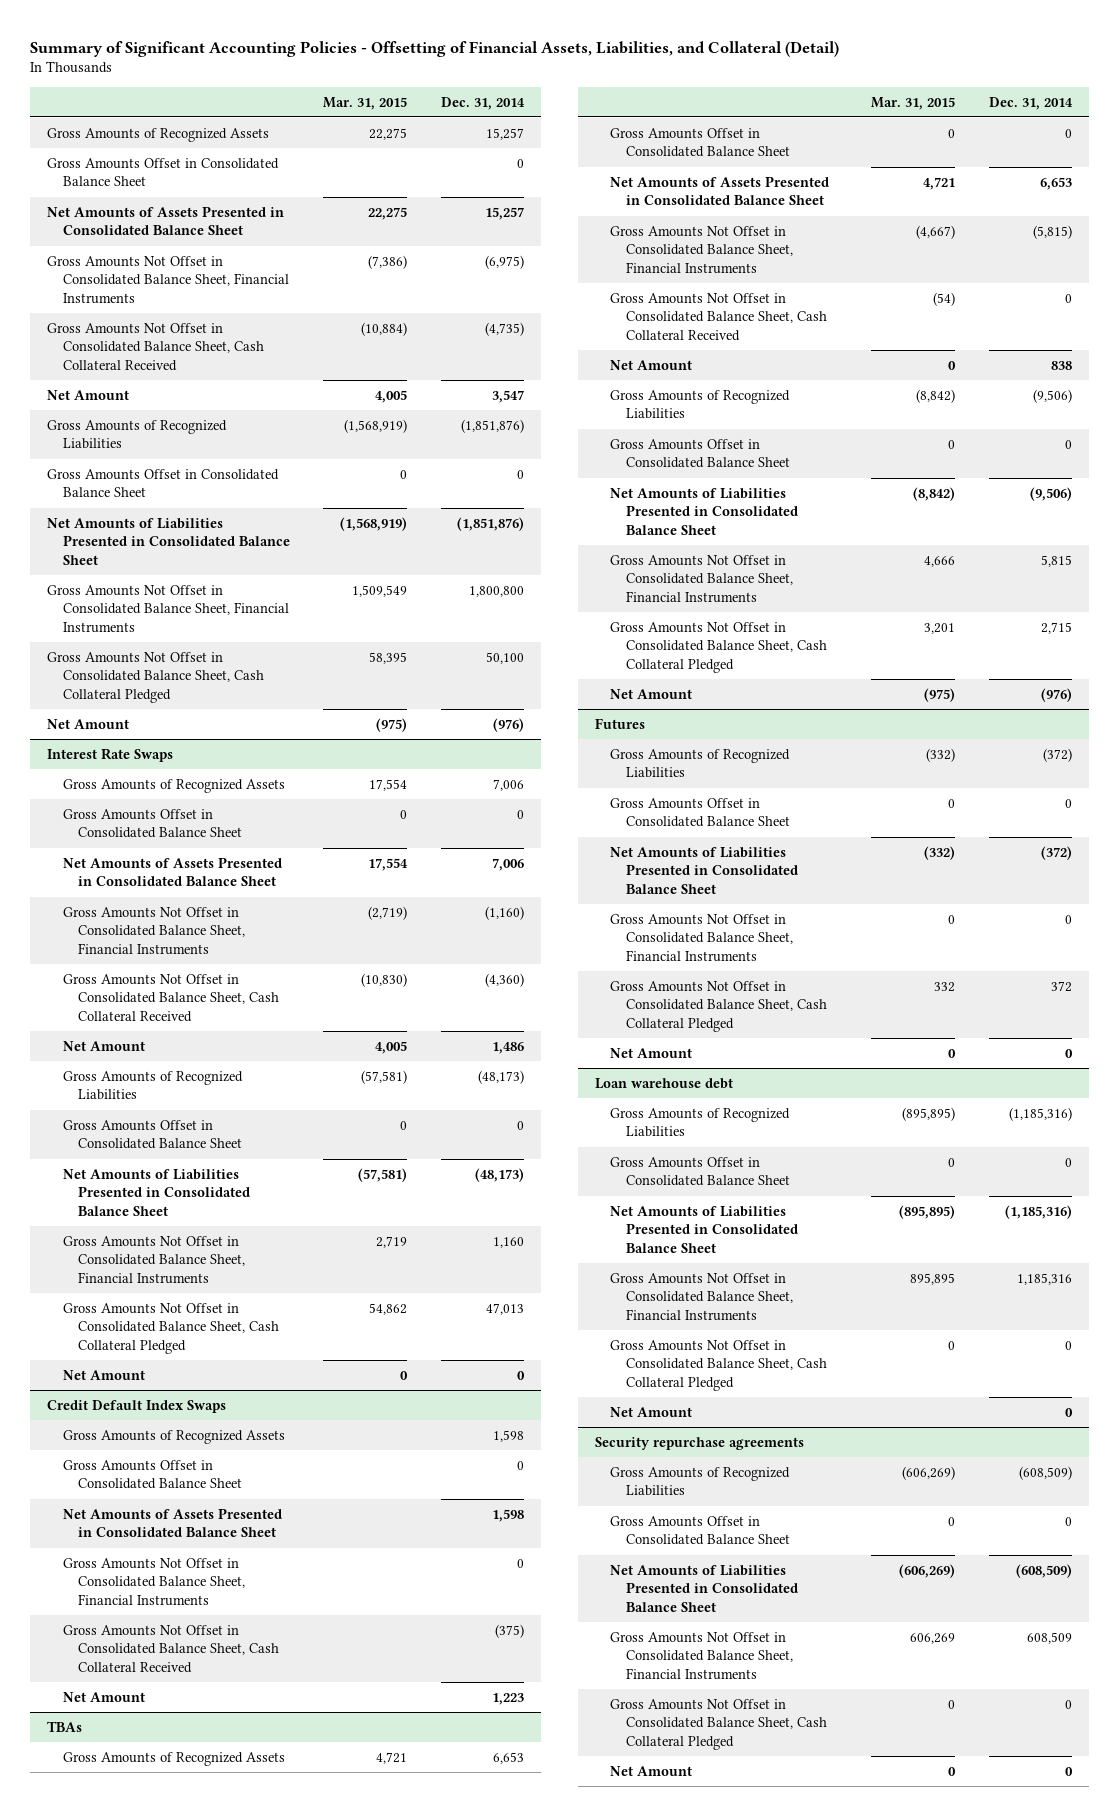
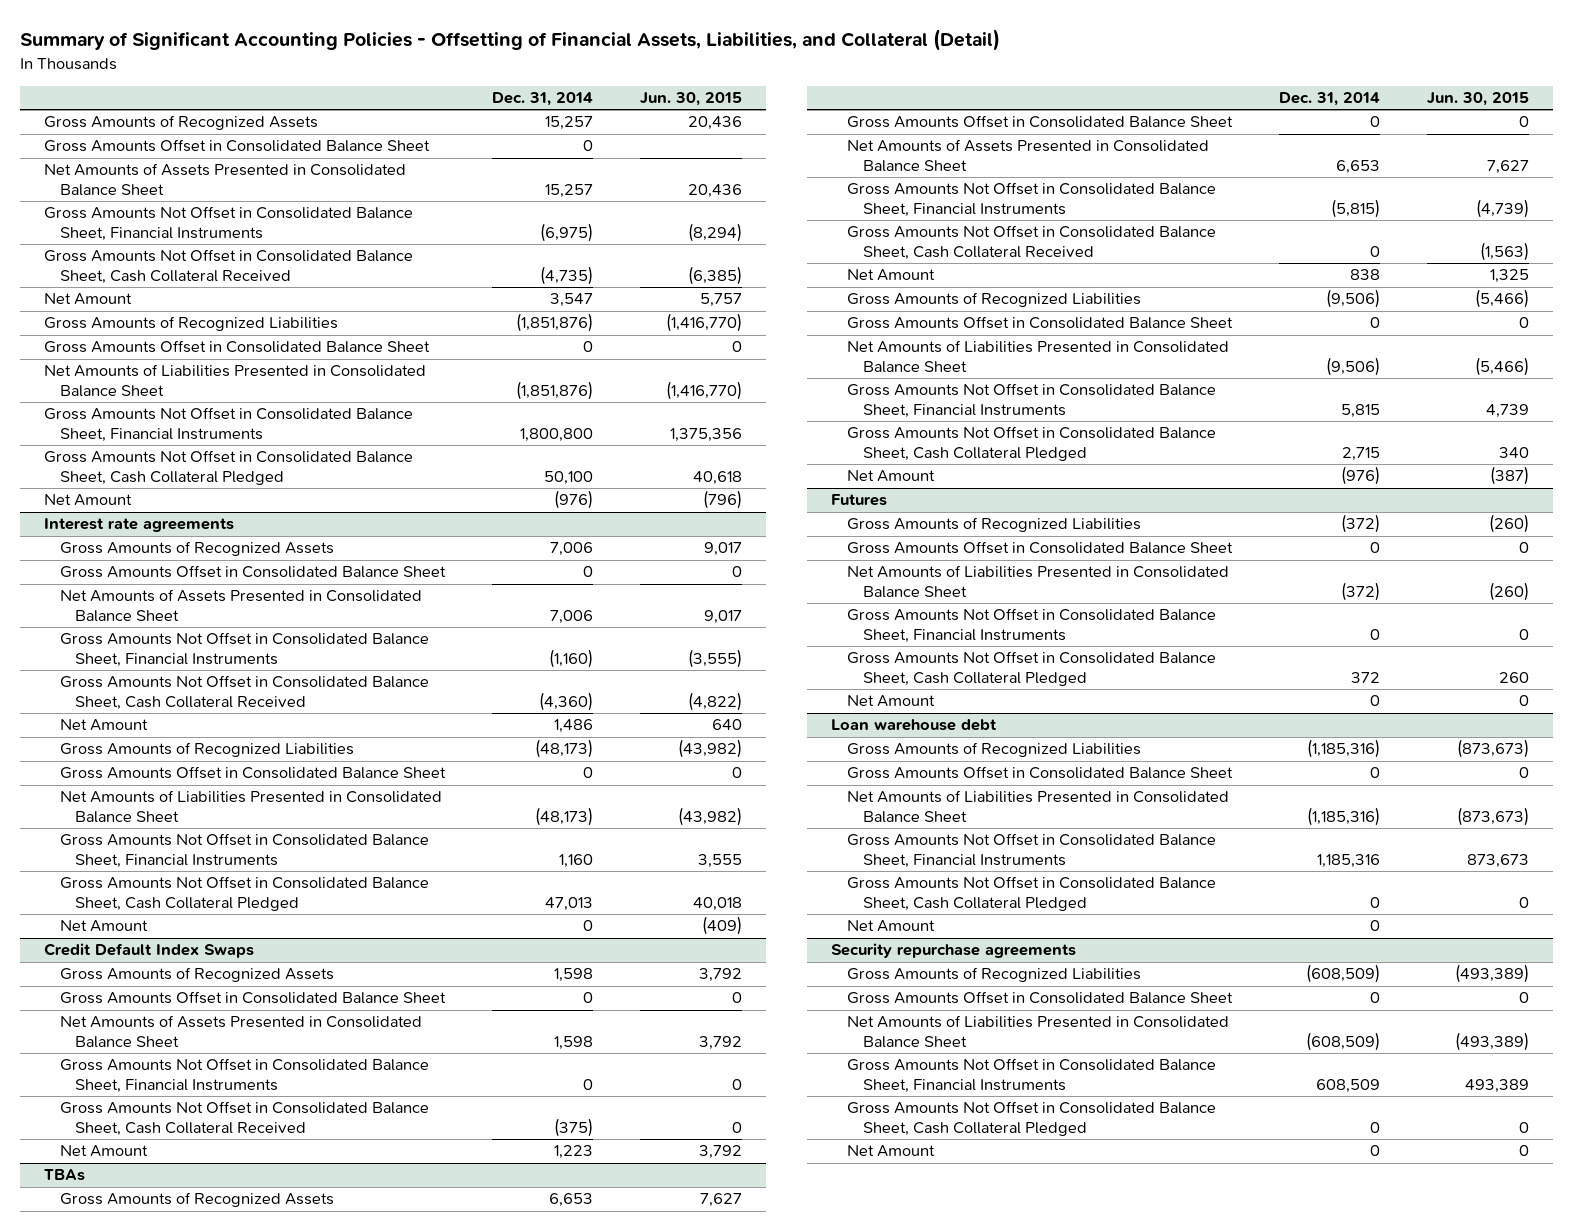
- | Mar. 31, 2015 | Dec. 31, 2014
+ | Dec. 31, 2014 | Jun. 30, 2015
- Interest Rate Swaps
+ Interest rate agreements

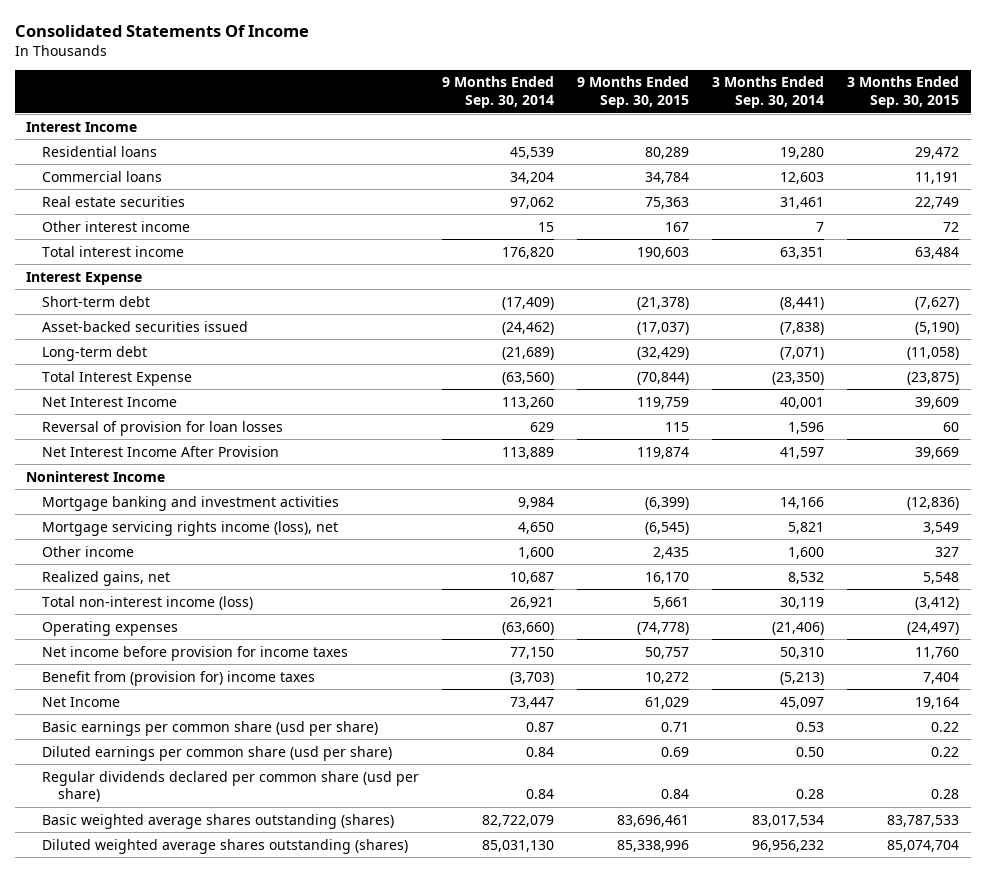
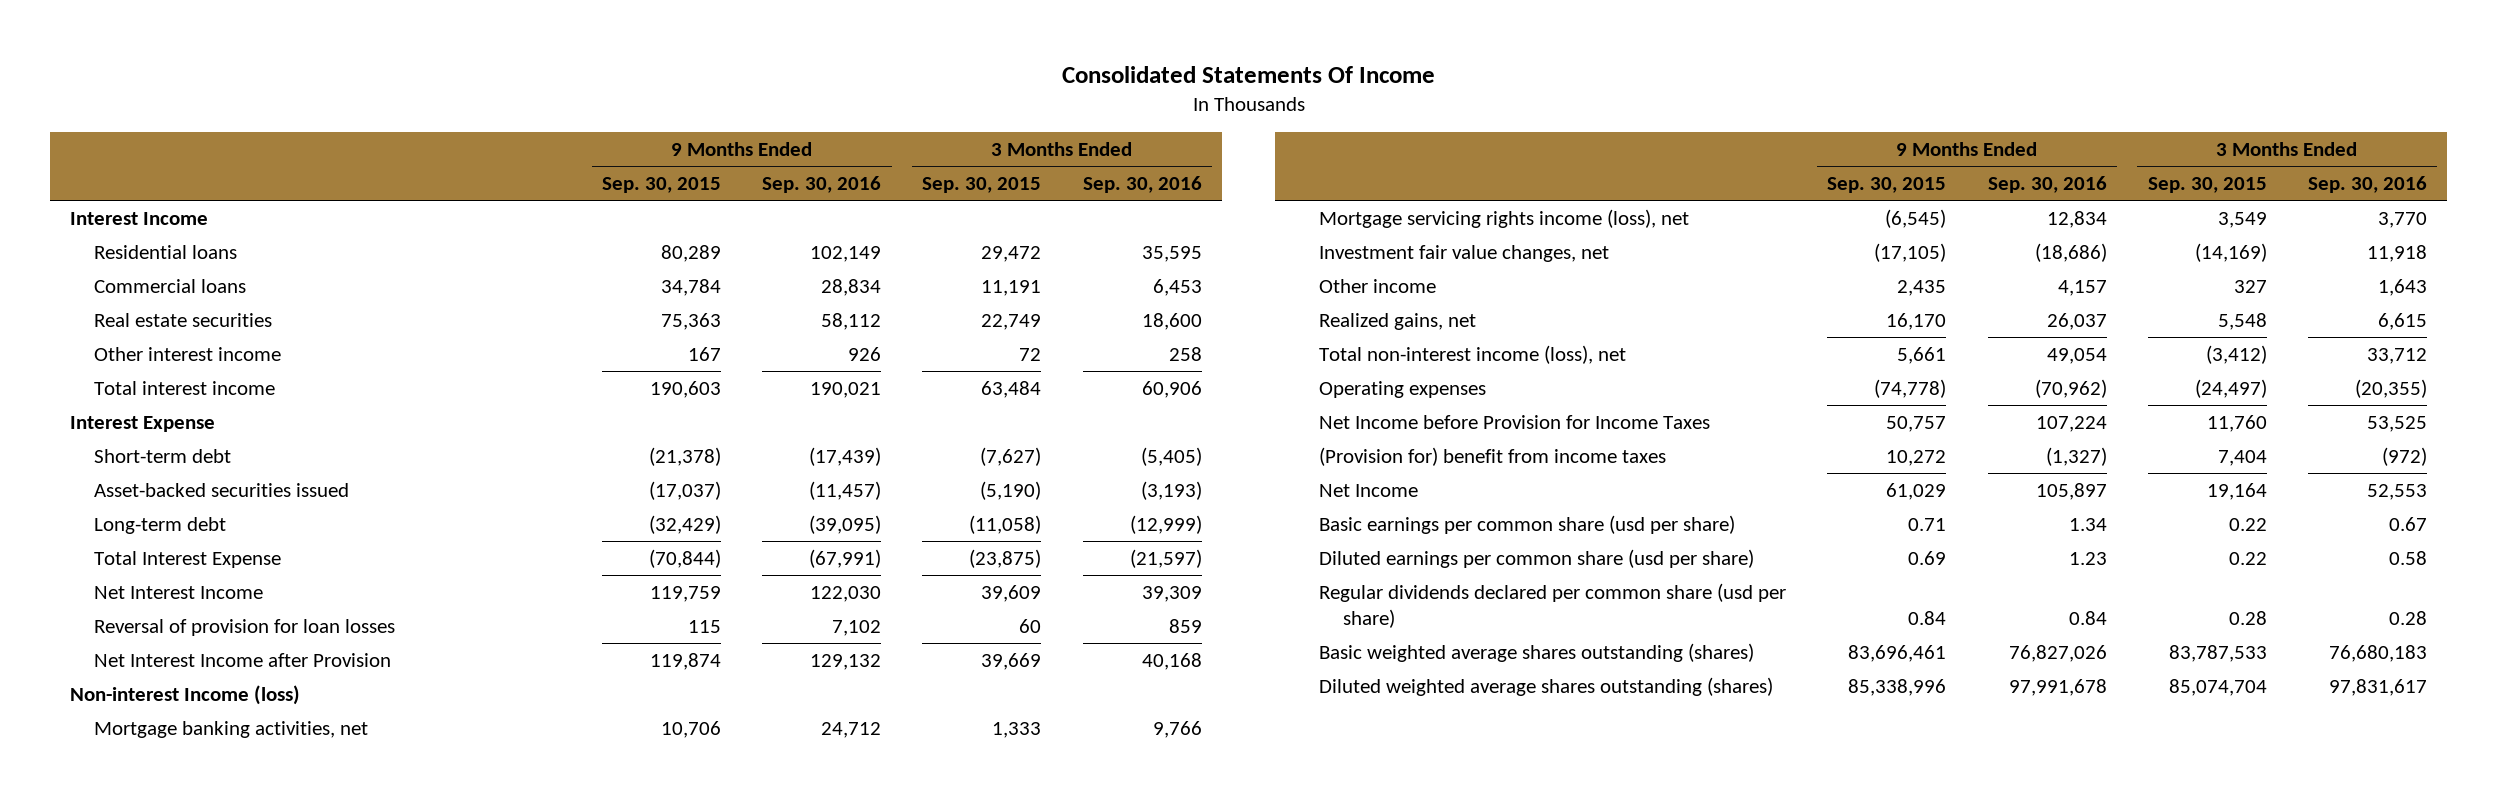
- | 9 Months Ended Sep. 30, 2014 | 9 Months Ended Sep. 30, 2015 | 3 Months Ended Sep. 30, 2014 | 3 Months Ended Sep. 30, 2015
+ | 9 Months Ended Sep. 30, 2015 | 9 Months Ended Sep. 30, 2016 | 3 Months Ended Sep. 30, 2015 | 3 Months Ended Sep. 30, 2016
- Net Interest Income After Provision | 113,889 | 119,874 | 41,597 | 39,669
- Noninterest Income
- Mortgage banking and investment activities | 9,984 | (6,399) | 14,166 | (12,836)
+ Net Interest Income after Provision | 119,874 | 129,132 | 39,669 | 40,168
+ Non-interest Income (loss)
+ Mortgage banking activities, net | 10,706 | 24,712 | 1,333 | 9,766
+ Investment fair value changes, net | (17,105) | (18,686) | (14,169) | 11,918
- Total non-interest income (loss) | 26,921 | 5,661 | 30,119 | (3,412)
+ Total non-interest income (loss), net | 5,661 | 49,054 | (3,412) | 33,712
- Net income before provision for income taxes | 77,150 | 50,757 | 50,310 | 11,760
- Benefit from (provision for) income taxes | (3,703) | 10,272 | (5,213) | 7,404
+ Net Income before Provision for Income Taxes | 50,757 | 107,224 | 11,760 | 53,525
+ (Provision for) benefit from income taxes | 10,272 | (1,327) | 7,404 | (972)

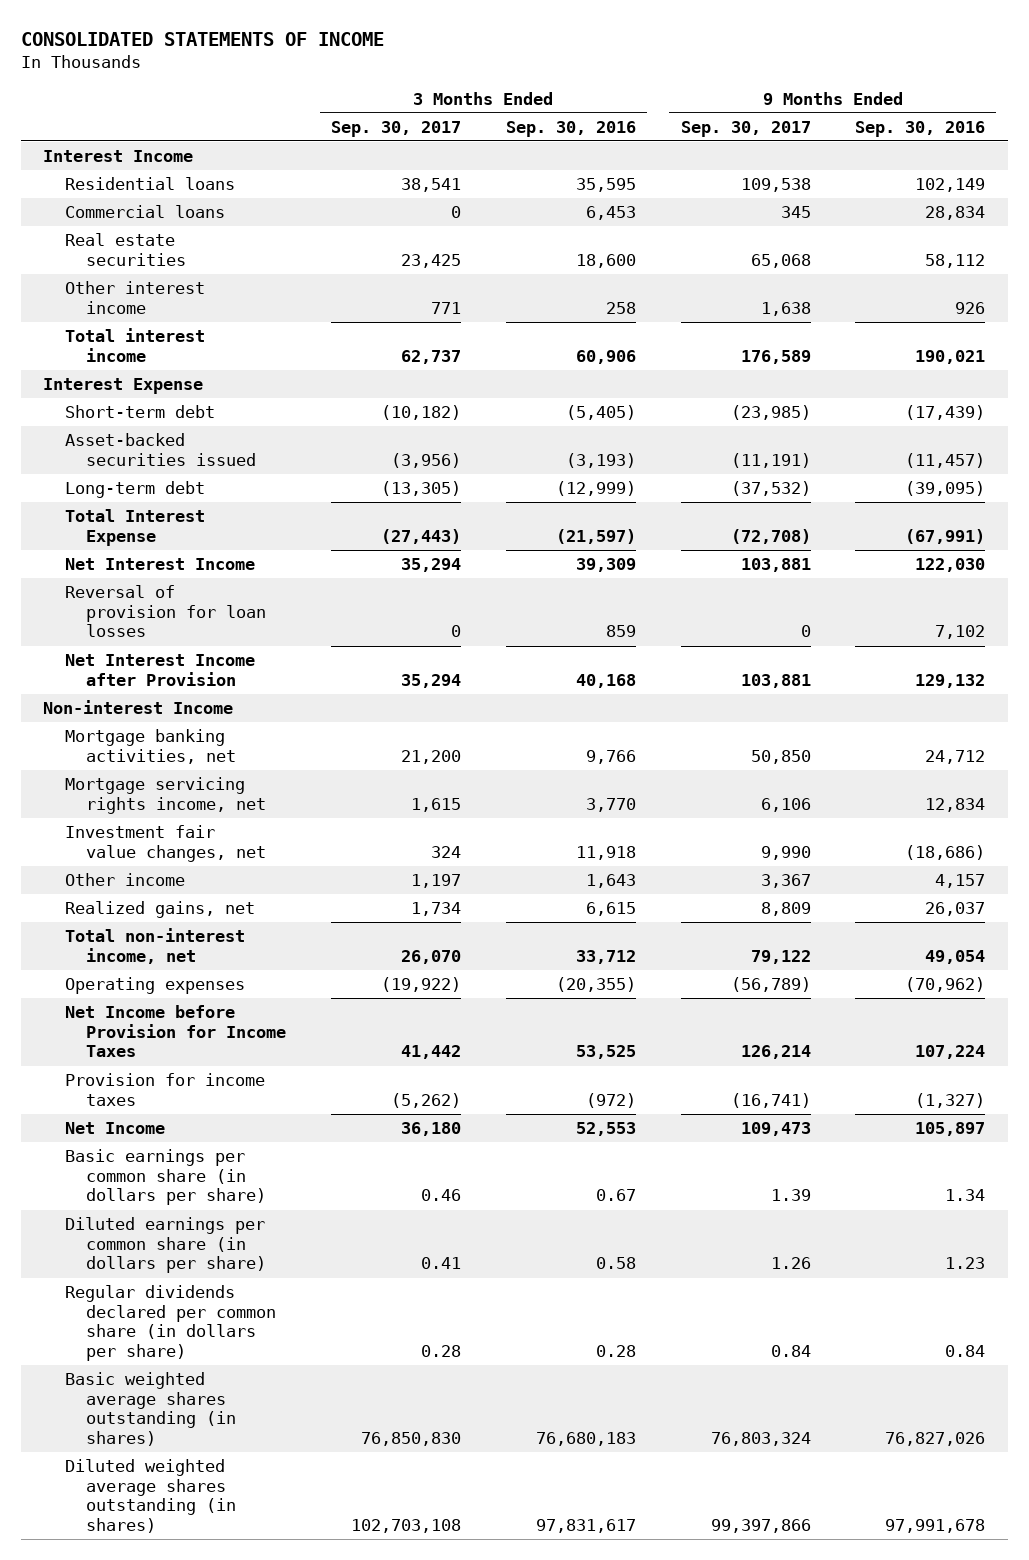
- Consolidated Statements Of Income
+ CONSOLIDATED STATEMENTS OF INCOME
- | 9 Months Ended Sep. 30, 2015 | 9 Months Ended Sep. 30, 2016 | 3 Months Ended Sep. 30, 2015 | 3 Months Ended Sep. 30, 2016
+ | 3 Months Ended Sep. 30, 2017 | 3 Months Ended Sep. 30, 2016 | 9 Months Ended Sep. 30, 2017 | 9 Months Ended Sep. 30, 2016
- Non-interest Income (loss)
+ Non-interest Income
- Mortgage servicing rights income (loss), net | (6,545) | 12,834 | 3,549 | 3,770
+ Mortgage servicing rights income, net | 1,615 | 3,770 | 6,106 | 12,834
- Total non-interest income (loss), net | 5,661 | 49,054 | (3,412) | 33,712
+ Total non-interest income, net | 26,070 | 33,712 | 79,122 | 49,054
- (Provision for) benefit from income taxes | 10,272 | (1,327) | 7,404 | (972)
+ Provision for income taxes | (5,262) | (972) | (16,741) | (1,327)
- Basic earnings per common share (usd per share) | 0.71 | 1.34 | 0.22 | 0.67
- Diluted earnings per common share (usd per share) | 0.69 | 1.23 | 0.22 | 0.58
- Regular dividends declared per common share (usd per share) | 0.84 | 0.84 | 0.28 | 0.28
- Basic weighted average shares outstanding (shares) | 83,696,461 | 76,827,026 | 83,787,533 | 76,680,183
- Diluted weighted average shares outstanding (shares) | 85,338,996 | 97,991,678 | 85,074,704 | 97,831,617
+ Basic earnings per common share (in dollars per share) | 0.46 | 0.67 | 1.39 | 1.34
+ Diluted earnings per common share (in dollars per share) | 0.41 | 0.58 | 1.26 | 1.23
+ Regular dividends declared per common share (in dollars per share) | 0.28 | 0.28 | 0.84 | 0.84
+ Basic weighted average shares outstanding (in shares) | 76,850,830 | 76,680,183 | 76,803,324 | 76,827,026
+ Diluted weighted average shares outstanding (in shares) | 102,703,108 | 97,831,617 | 99,397,866 | 97,991,678

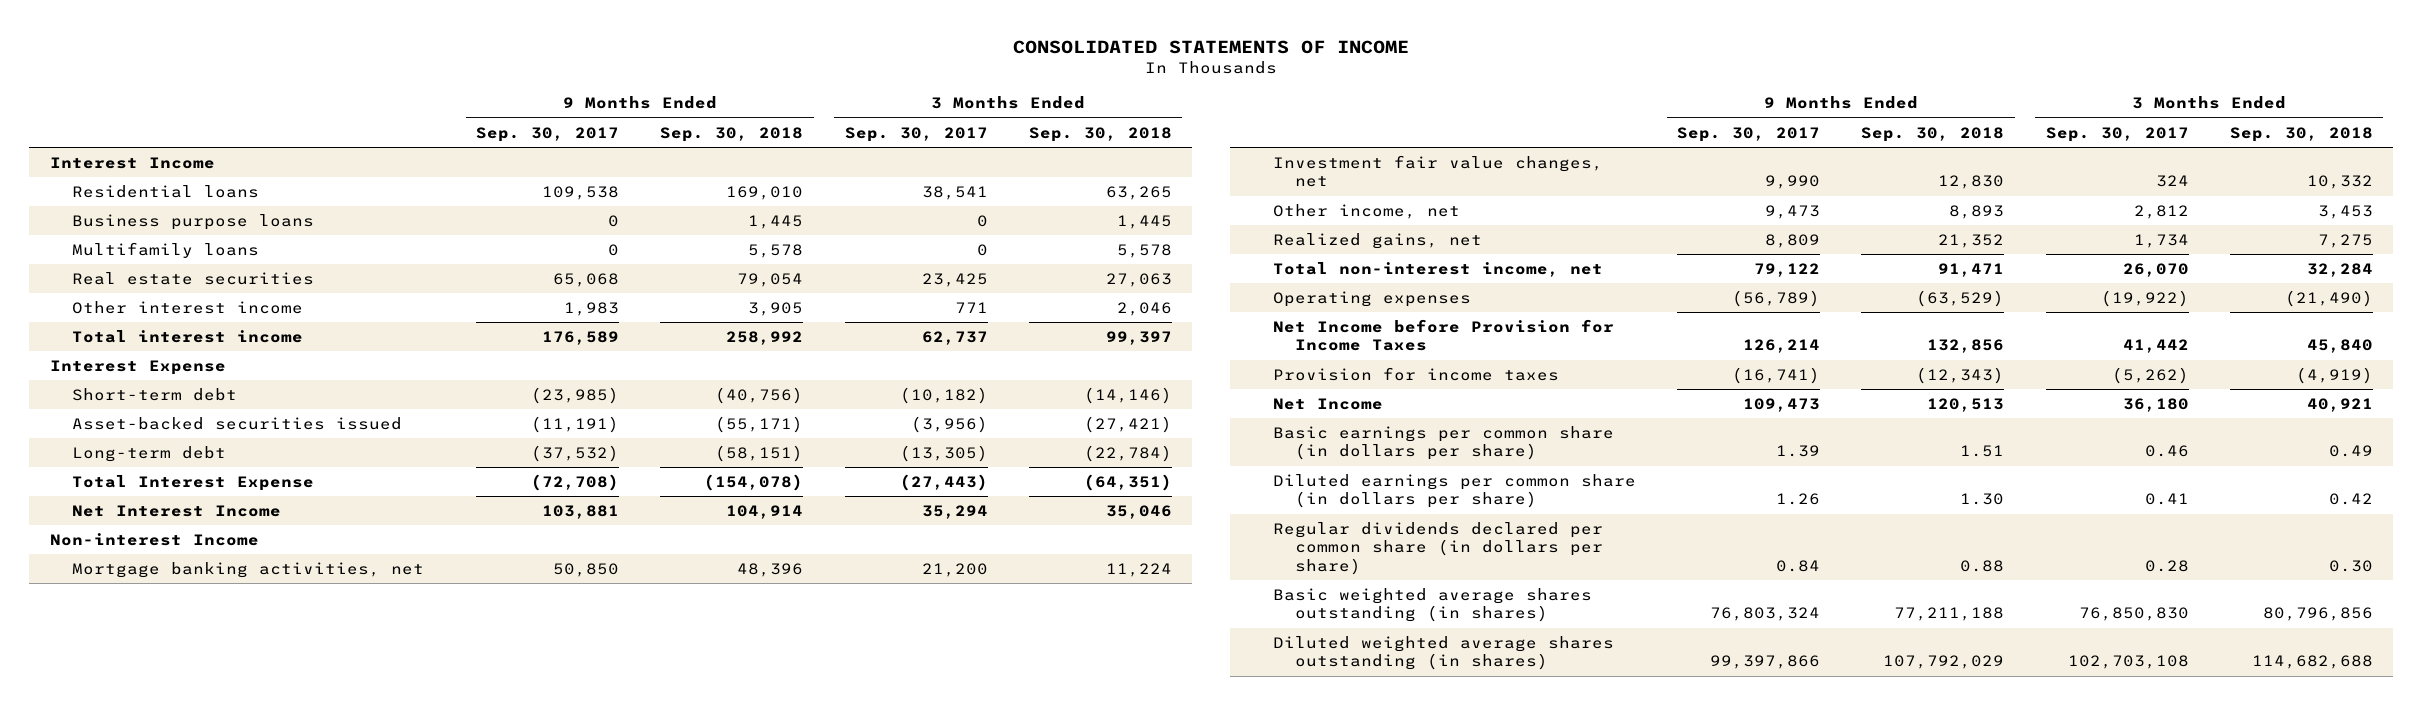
- | 3 Months Ended Sep. 30, 2017 | 3 Months Ended Sep. 30, 2016 | 9 Months Ended Sep. 30, 2017 | 9 Months Ended Sep. 30, 2016
+ | 9 Months Ended Sep. 30, 2017 | 9 Months Ended Sep. 30, 2018 | 3 Months Ended Sep. 30, 2017 | 3 Months Ended Sep. 30, 2018
- Commercial loans | 0 | 6,453 | 345 | 28,834
+ Business purpose loans | 0 | 1,445 | 0 | 1,445
+ Multifamily loans | 0 | 5,578 | 0 | 5,578
- Other interest income | 771 | 258 | 1,638 | 926
+ Other interest income | 1,983 | 3,905 | 771 | 2,046
- Reversal of provision for loan losses | 0 | 859 | 0 | 7,102
- Net Interest Income after Provision | 35,294 | 40,168 | 103,881 | 129,132
- Mortgage servicing rights income, net | 1,615 | 3,770 | 6,106 | 12,834
- Other income | 1,197 | 1,643 | 3,367 | 4,157
+ Other income, net | 9,473 | 8,893 | 2,812 | 3,453

